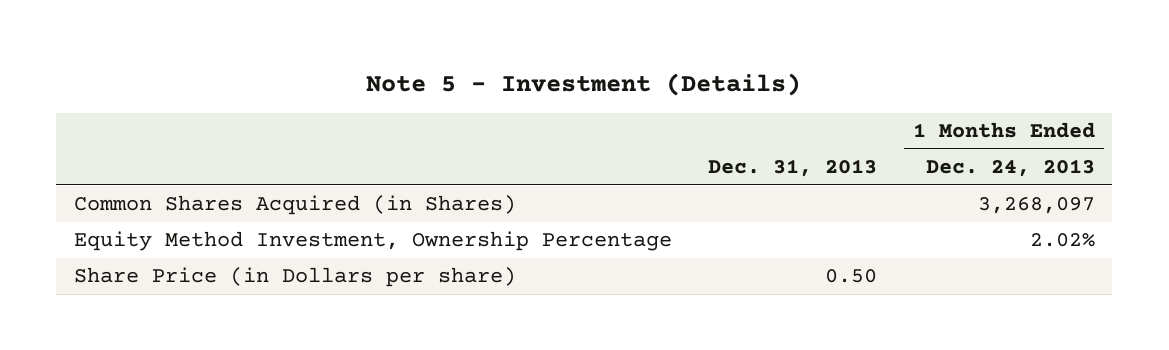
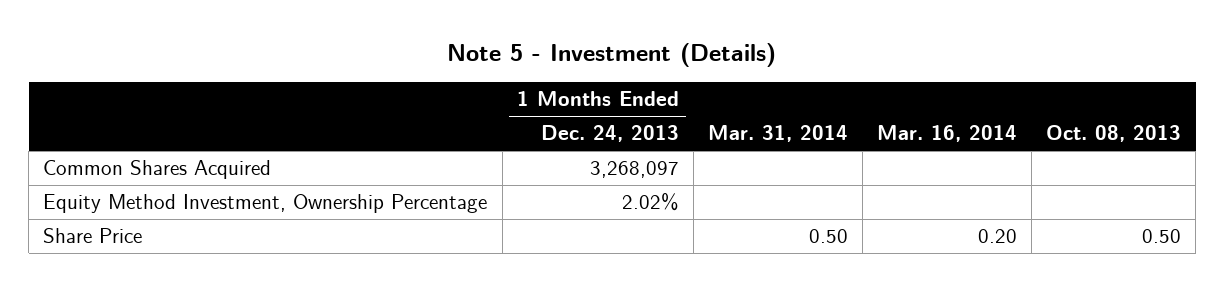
- | Dec. 31, 2013 | 1 Months Ended Dec. 24, 2013
+ | 1 Months Ended Dec. 24, 2013 | Mar. 31, 2014 | Mar. 16, 2014 | Oct. 08, 2013
- Common Shares Acquired (in Shares) | | 3,268,097
+ Common Shares Acquired | 3,268,097 | | |
- Share Price (in Dollars per share) | 0.50 |
+ Share Price | | 0.50 | 0.20 | 0.50

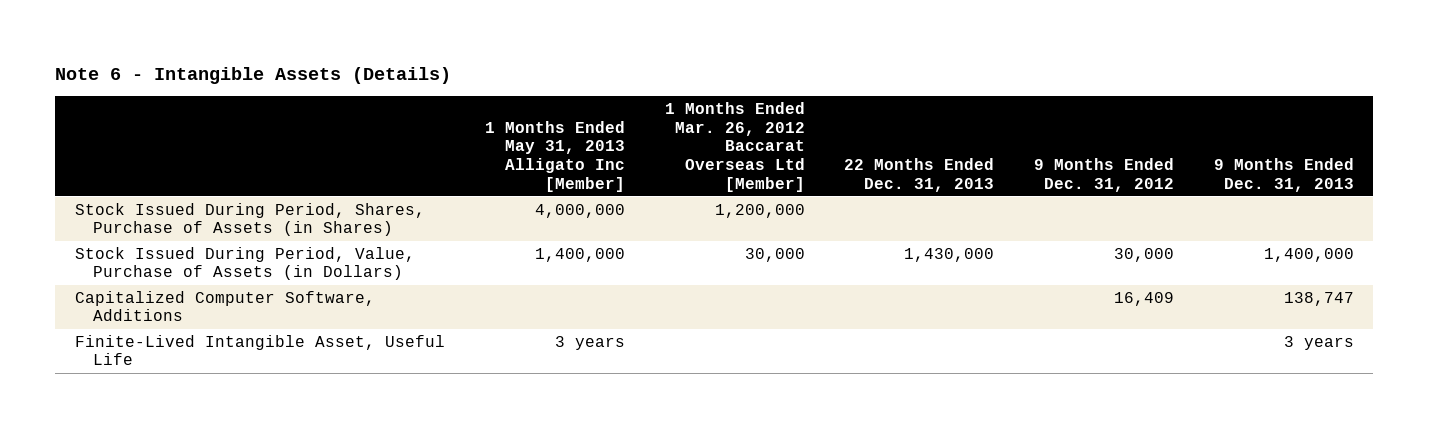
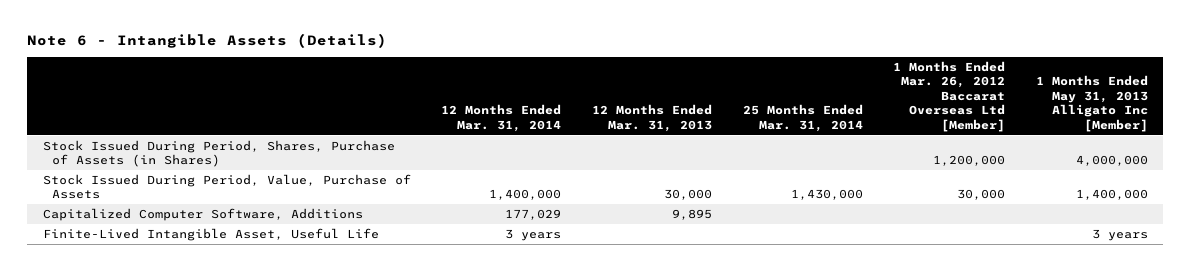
- | 1 Months Ended May 31, 2013 Alligato Inc [Member] | 1 Months Ended Mar. 26, 2012 Baccarat Overseas Ltd [Member] | 22 Months Ended Dec. 31, 2013 | 9 Months Ended Dec. 31, 2012 | 9 Months Ended Dec. 31, 2013
+ | 12 Months Ended Mar. 31, 2014 | 12 Months Ended Mar. 31, 2013 | 25 Months Ended Mar. 31, 2014 | 1 Months Ended Mar. 26, 2012 Baccarat Overseas Ltd [Member] | 1 Months Ended May 31, 2013 Alligato Inc [Member]
- Stock Issued During Period, Value, Purchase of Assets (in Dollars) | 1,400,000 | 30,000 | 1,430,000 | 30,000 | 1,400,000
+ Stock Issued During Period, Value, Purchase of Assets | 1,400,000 | 30,000 | 1,430,000 | 30,000 | 1,400,000

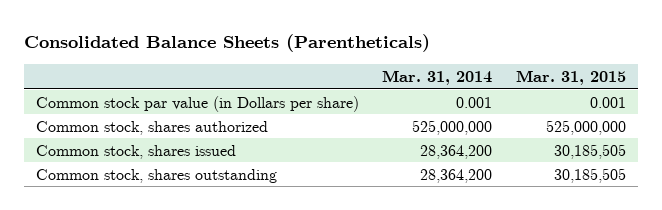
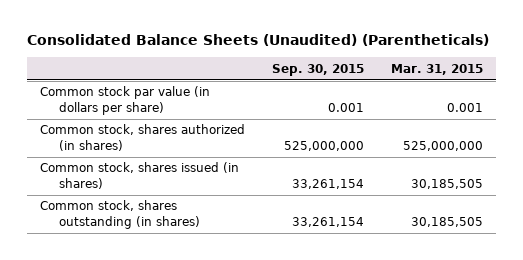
- Consolidated Balance Sheets (Parentheticals)
+ Consolidated Balance Sheets (Unaudited) (Parentheticals)
- | Mar. 31, 2014 | Mar. 31, 2015
+ | Sep. 30, 2015 | Mar. 31, 2015
- Common stock par value (in Dollars per share) | 0.001 | 0.001
- Common stock, shares authorized | 525,000,000 | 525,000,000
- Common stock, shares issued | 28,364,200 | 30,185,505
- Common stock, shares outstanding | 28,364,200 | 30,185,505
+ Common stock par value (in dollars per share) | 0.001 | 0.001
+ Common stock, shares authorized (in shares) | 525,000,000 | 525,000,000
+ Common stock, shares issued (in shares) | 33,261,154 | 30,185,505
+ Common stock, shares outstanding (in shares) | 33,261,154 | 30,185,505

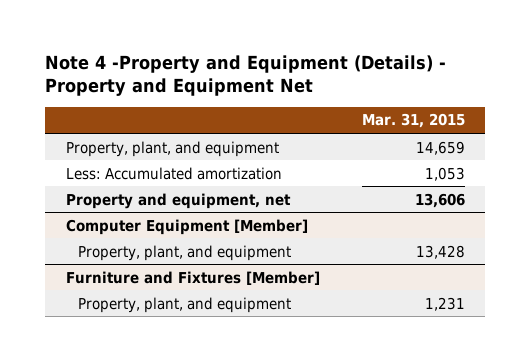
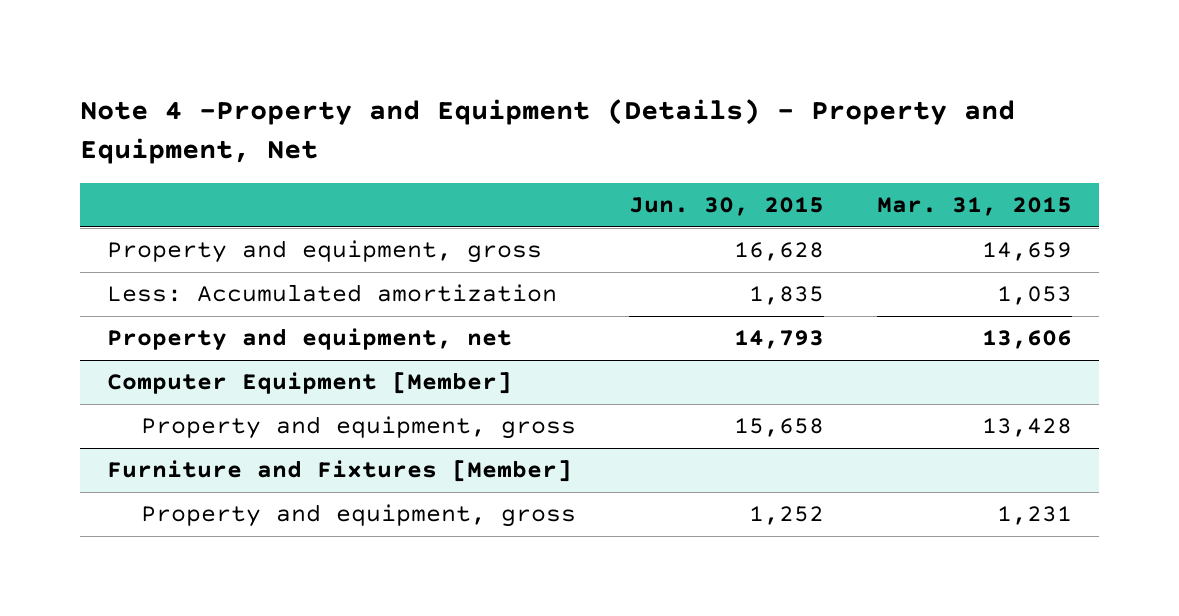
- Note 4 -Property and Equipment (Details) - Property and Equipment Net
+ Note 4 -Property and Equipment (Details) - Property and Equipment, Net
- | Mar. 31, 2015
+ | Jun. 30, 2015 | Mar. 31, 2015
- Property, plant, and equipment | 14,659
+ Property and equipment, gross | 16,628 | 14,659
@ Computer Equipment [Member]
- Property, plant, and equipment | 13,428
+ Property and equipment, gross | 15,658 | 13,428
@ Furniture and Fixtures [Member]
- Property, plant, and equipment | 1,231
+ Property and equipment, gross | 1,252 | 1,231

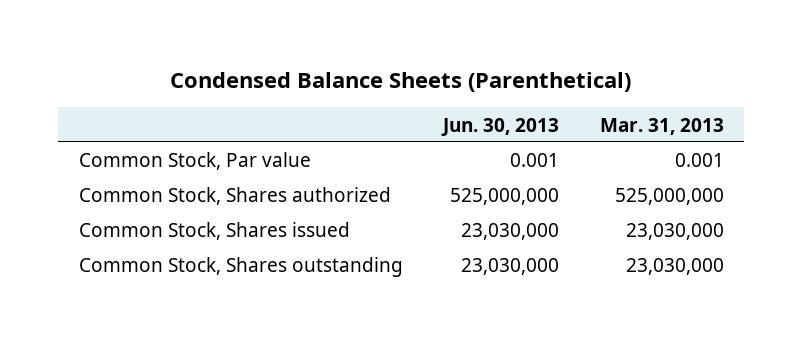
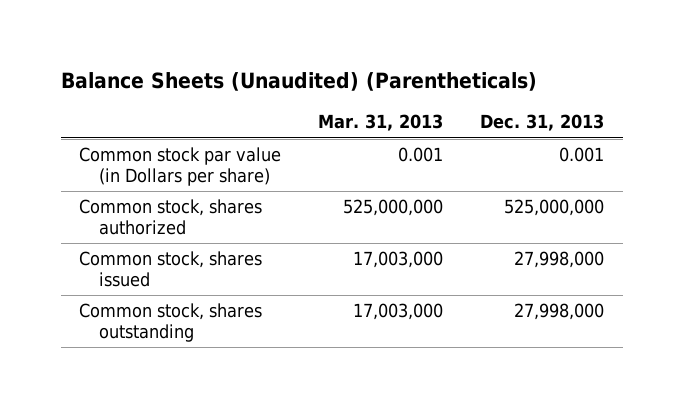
- Condensed Balance Sheets (Parenthetical)
+ Balance Sheets (Unaudited) (Parentheticals)
- | Jun. 30, 2013 | Mar. 31, 2013
+ | Mar. 31, 2013 | Dec. 31, 2013
- Common Stock, Par value | 0.001 | 0.001
- Common Stock, Shares authorized | 525,000,000 | 525,000,000
- Common Stock, Shares issued | 23,030,000 | 23,030,000
- Common Stock, Shares outstanding | 23,030,000 | 23,030,000
+ Common stock par value (in Dollars per share) | 0.001 | 0.001
+ Common stock, shares authorized | 525,000,000 | 525,000,000
+ Common stock, shares issued | 17,003,000 | 27,998,000
+ Common stock, shares outstanding | 17,003,000 | 27,998,000

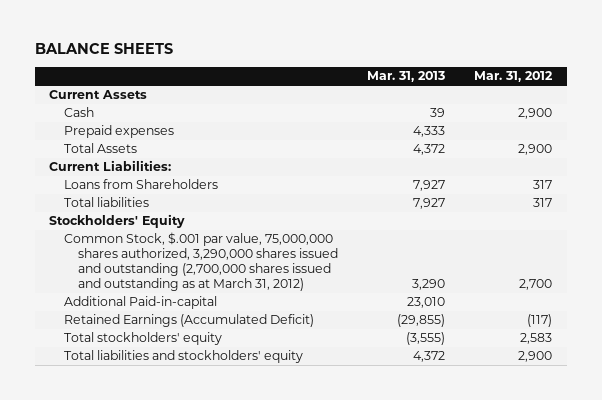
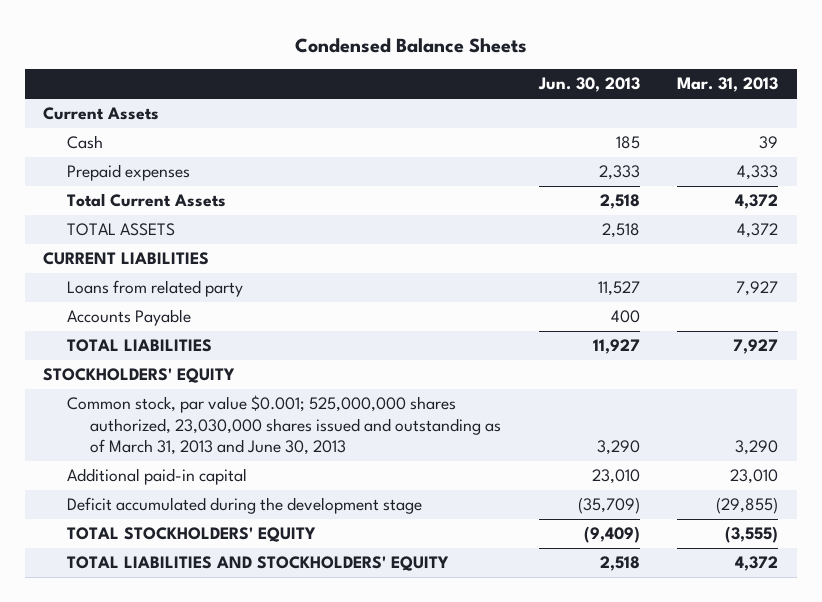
- BALANCE SHEETS
+ Condensed Balance Sheets
- | Mar. 31, 2013 | Mar. 31, 2012
+ | Jun. 30, 2013 | Mar. 31, 2013
- Total Assets | 4,372 | 2,900
- Current Liabilities:
- Loans from Shareholders | 7,927 | 317
- Total liabilities | 7,927 | 317
- Stockholders' Equity
- Common Stock, $.001 par value, 75,000,000 shares authorized, 3,290,000 shares issued and outstanding (2,700,000 shares issued and outstanding as at March 31, 2012) | 3,290 | 2,700
- Additional Paid-in-capital | 23,010 |
- Retained Earnings (Accumulated Deficit) | (29,855) | (117)
- Total stockholders' equity | (3,555) | 2,583
- Total liabilities and stockholders' equity | 4,372 | 2,900
+ Total Current Assets | 2,518 | 4,372
+ TOTAL ASSETS | 2,518 | 4,372
+ CURRENT LIABILITIES
+ Loans from related party | 11,527 | 7,927
+ Accounts Payable | 400 |
+ TOTAL LIABILITIES | 11,927 | 7,927
+ STOCKHOLDERS' EQUITY
+ Common stock, par value $0.001; 525,000,000 shares authorized, 23,030,000 shares issued and outstanding as of March 31, 2013 and June 30, 2013 | 3,290 | 3,290
+ Additional paid-in capital | 23,010 | 23,010
+ Deficit accumulated during the development stage | (35,709) | (29,855)
+ TOTAL STOCKHOLDERS' EQUITY | (9,409) | (3,555)
+ TOTAL LIABILITIES AND STOCKHOLDERS' EQUITY | 2,518 | 4,372

